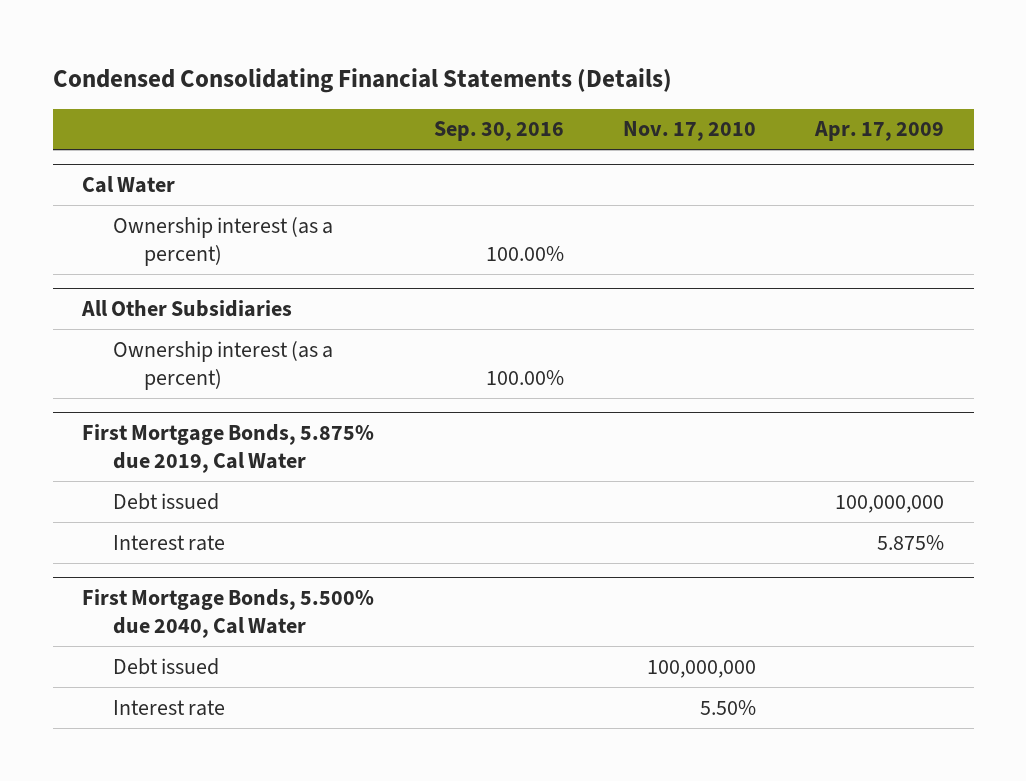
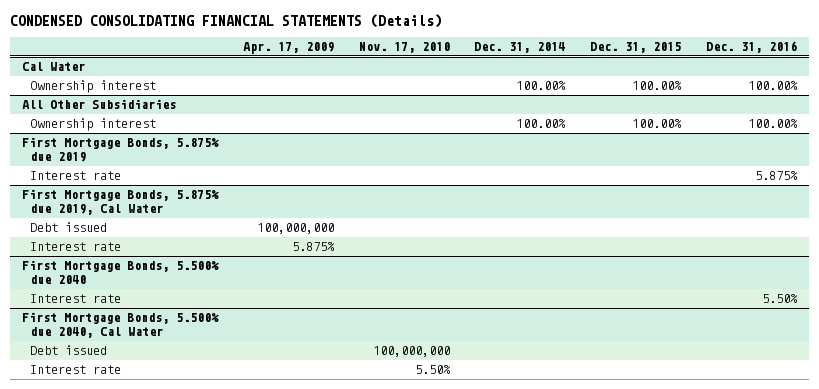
- Condensed Consolidating Financial Statements (Details)
+ CONDENSED CONSOLIDATING FINANCIAL STATEMENTS (Details)
- | Sep. 30, 2016 | Nov. 17, 2010 | Apr. 17, 2009
+ | Apr. 17, 2009 | Nov. 17, 2010 | Dec. 31, 2014 | Dec. 31, 2015 | Dec. 31, 2016
@ Cal Water
- Ownership interest (as a percent) | 100.00% | |
+ Ownership interest | | | 100.00% | 100.00% | 100.00%
@ All Other Subsidiaries
- Ownership interest (as a percent) | 100.00% | |
+ Ownership interest | | | 100.00% | 100.00% | 100.00%
+ First Mortgage Bonds, 5.875% due 2019
+ Interest rate | | | | | 5.875%
+ First Mortgage Bonds, 5.500% due 2040
+ Interest rate | | | | | 5.50%

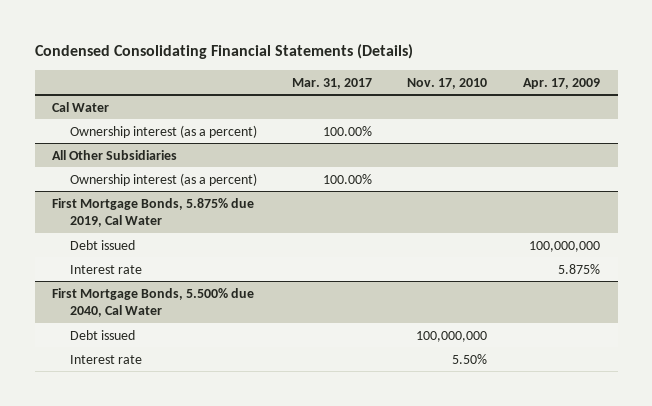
- CONDENSED CONSOLIDATING FINANCIAL STATEMENTS (Details)
+ Condensed Consolidating Financial Statements (Details)
- | Apr. 17, 2009 | Nov. 17, 2010 | Dec. 31, 2014 | Dec. 31, 2015 | Dec. 31, 2016
+ | Mar. 31, 2017 | Nov. 17, 2010 | Apr. 17, 2009
@ Cal Water
- Ownership interest | | | 100.00% | 100.00% | 100.00%
+ Ownership interest (as a percent) | 100.00% | |
@ All Other Subsidiaries
- Ownership interest | | | 100.00% | 100.00% | 100.00%
- First Mortgage Bonds, 5.875% due 2019
- Interest rate | | | | | 5.875%
@ All Other Subsidiaries
+ Ownership interest (as a percent) | 100.00% | |
- First Mortgage Bonds, 5.500% due 2040
- Interest rate | | | | | 5.50%

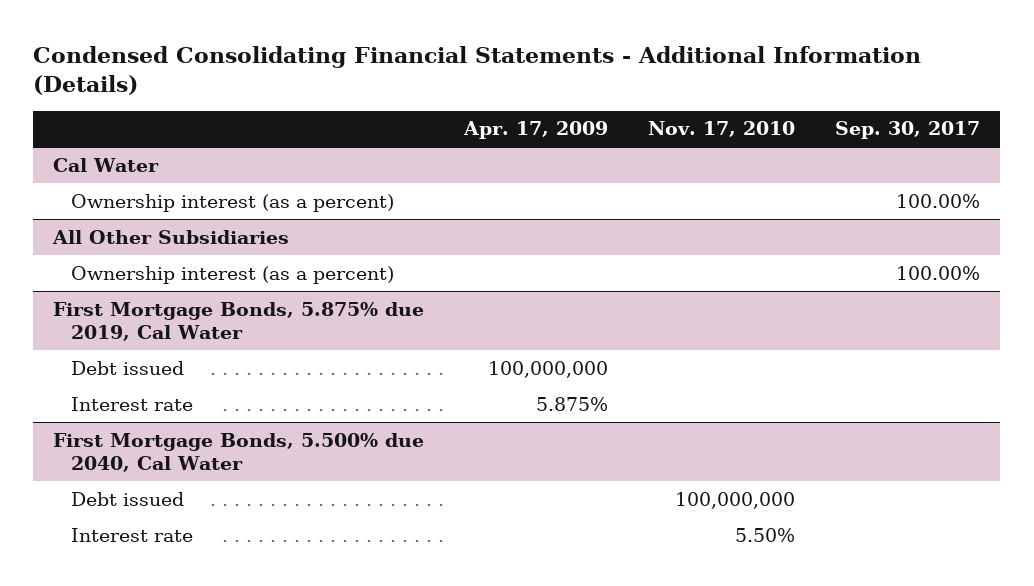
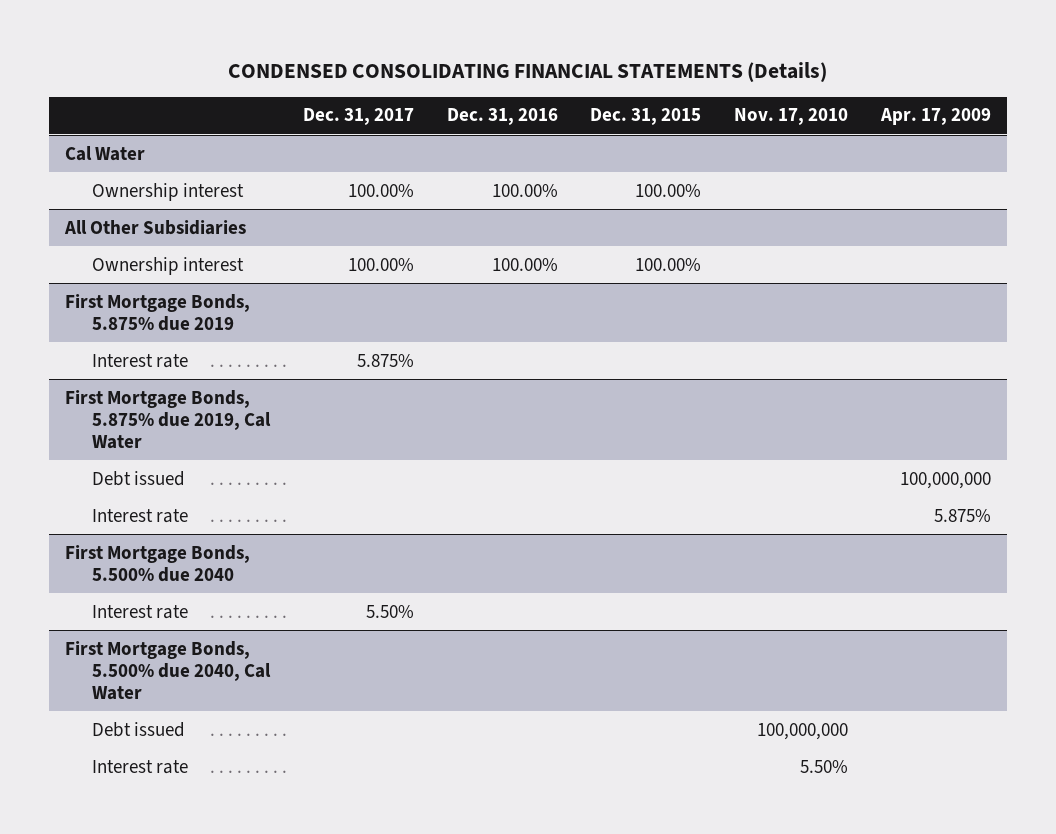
- Condensed Consolidating Financial Statements - Additional Information (Details)
+ CONDENSED CONSOLIDATING FINANCIAL STATEMENTS (Details)
- | Apr. 17, 2009 | Nov. 17, 2010 | Sep. 30, 2017
+ | Dec. 31, 2017 | Dec. 31, 2016 | Dec. 31, 2015 | Nov. 17, 2010 | Apr. 17, 2009
@ Cal Water
- Ownership interest (as a percent) | | | 100.00%
+ Ownership interest | 100.00% | 100.00% | 100.00% | |
@ All Other Subsidiaries
- Ownership interest (as a percent) | | | 100.00%
+ Ownership interest | 100.00% | 100.00% | 100.00% | |
+ First Mortgage Bonds, 5.875% due 2019
+ Interest rate | 5.875% | | | |
+ First Mortgage Bonds, 5.500% due 2040
+ Interest rate | 5.50% | | | |

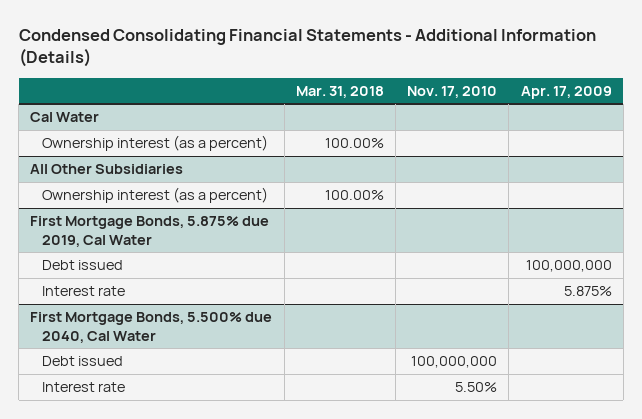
- CONDENSED CONSOLIDATING FINANCIAL STATEMENTS (Details)
+ Condensed Consolidating Financial Statements - Additional Information (Details)
- | Dec. 31, 2017 | Dec. 31, 2016 | Dec. 31, 2015 | Nov. 17, 2010 | Apr. 17, 2009
+ | Mar. 31, 2018 | Nov. 17, 2010 | Apr. 17, 2009
@ Cal Water
- Ownership interest | 100.00% | 100.00% | 100.00% | |
+ Ownership interest (as a percent) | 100.00% | |
@ All Other Subsidiaries
- Ownership interest | 100.00% | 100.00% | 100.00% | |
- First Mortgage Bonds, 5.875% due 2019
- Interest rate | 5.875% | | | |
@ All Other Subsidiaries
+ Ownership interest (as a percent) | 100.00% | |
- First Mortgage Bonds, 5.500% due 2040
- Interest rate | 5.50% | | | |

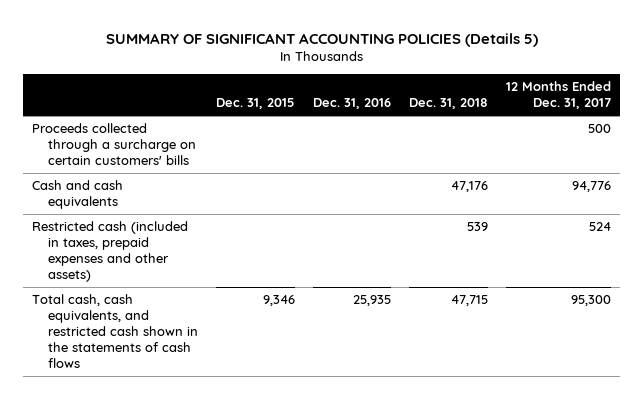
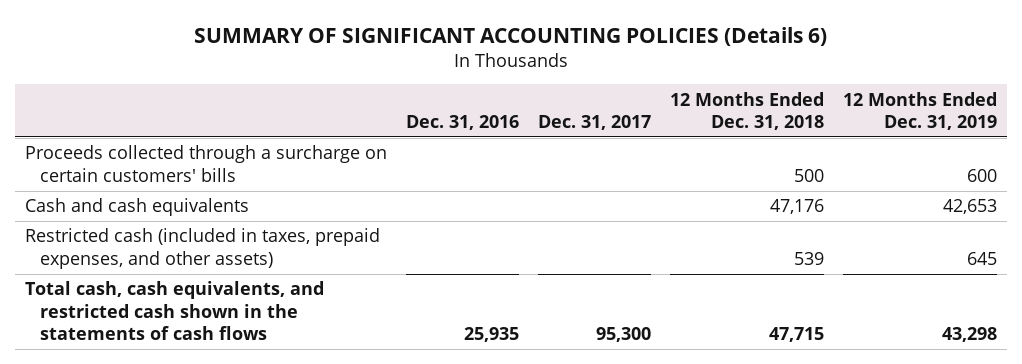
- SUMMARY OF SIGNIFICANT ACCOUNTING POLICIES (Details 5)
+ SUMMARY OF SIGNIFICANT ACCOUNTING POLICIES (Details 6)
- | Dec. 31, 2015 | Dec. 31, 2016 | Dec. 31, 2018 | 12 Months Ended Dec. 31, 2017
+ | Dec. 31, 2016 | Dec. 31, 2017 | 12 Months Ended Dec. 31, 2018 | 12 Months Ended Dec. 31, 2019
- Restricted cash (included in taxes, prepaid expenses and other assets) | | | 539 | 524
+ Restricted cash (included in taxes, prepaid expenses, and other assets) | | | 539 | 645

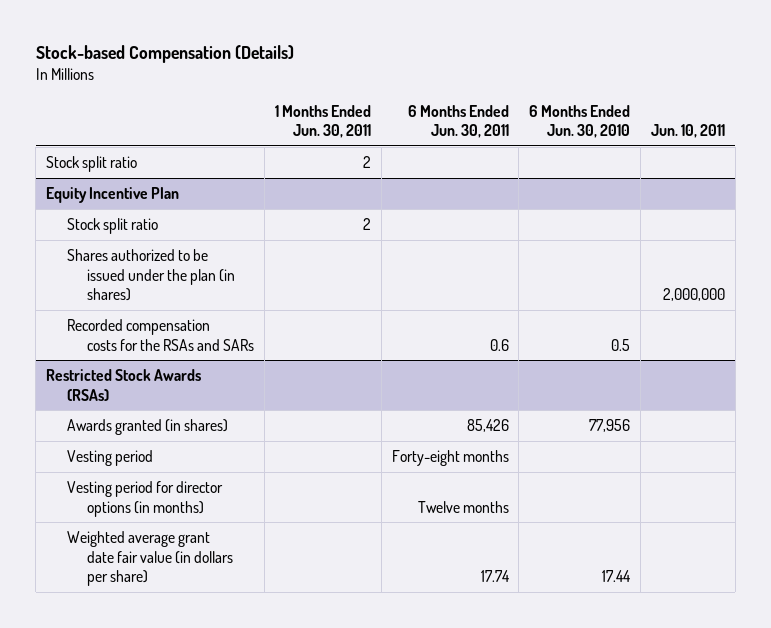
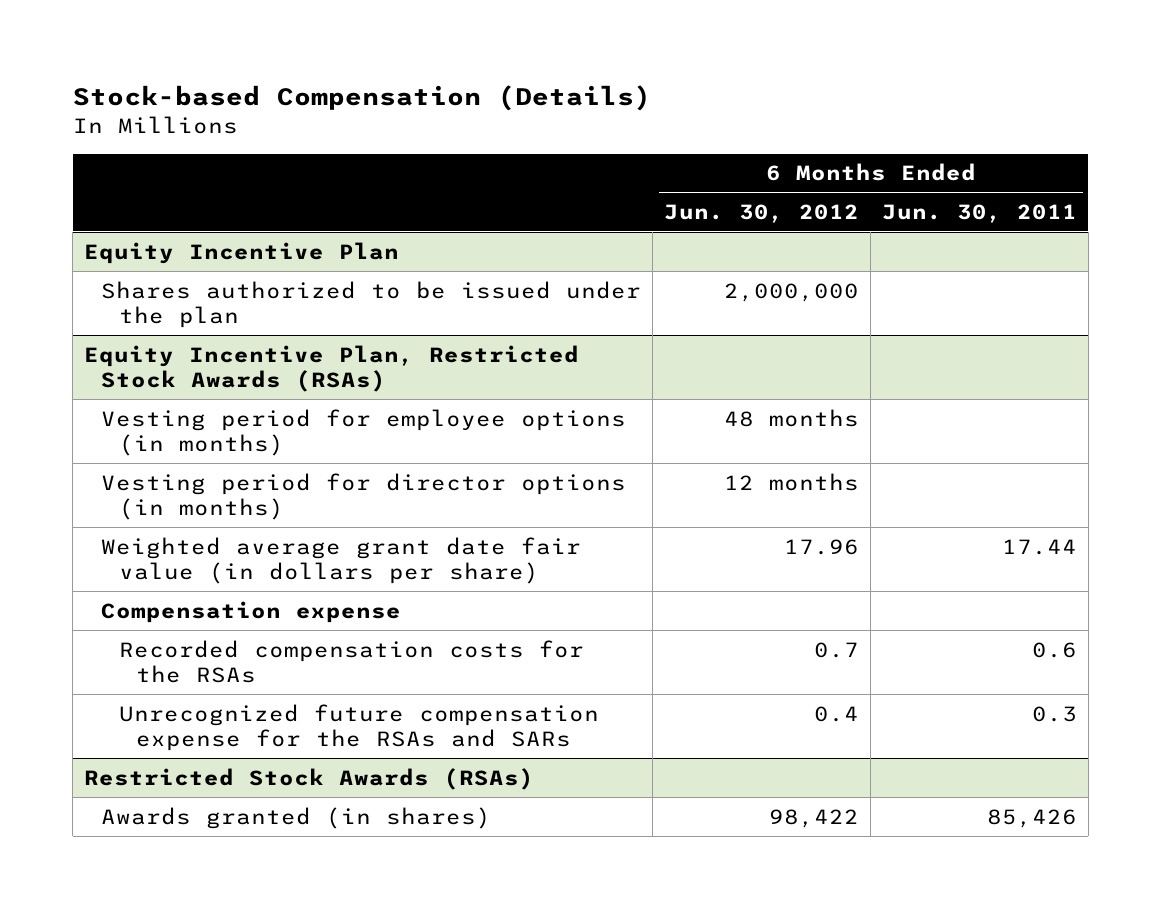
- | 1 Months Ended Jun. 30, 2011 | 6 Months Ended Jun. 30, 2011 | 6 Months Ended Jun. 30, 2010 | Jun. 10, 2011
+ | 6 Months Ended Jun. 30, 2012 | 6 Months Ended Jun. 30, 2011
- Stock split ratio | 2 | | |
@ Equity Incentive Plan
- Stock split ratio | 2 | | |
- Shares authorized to be issued under the plan (in shares) | | | | 2,000,000
- Recorded compensation costs for the RSAs and SARs | | 0.6 | 0.5 |
+ Shares authorized to be issued under the plan | 2,000,000 |
+ Equity Incentive Plan, Restricted Stock Awards (RSAs)
+ Vesting period for employee options (in months) | 48 months |
+ Vesting period for director options (in months) | 12 months |
+ Weighted average grant date fair value (in dollars per share) | 17.96 | 17.44
+ Compensation expense
+ Recorded compensation costs for the RSAs | 0.7 | 0.6
+ Unrecognized future compensation expense for the RSAs and SARs | 0.4 | 0.3
@ Restricted Stock Awards (RSAs)
- Vesting period | | Forty-eight months | |
- Vesting period for director options (in months) | | Twelve months | |
- Weighted average grant date fair value (in dollars per share) | | 17.74 | 17.44 |

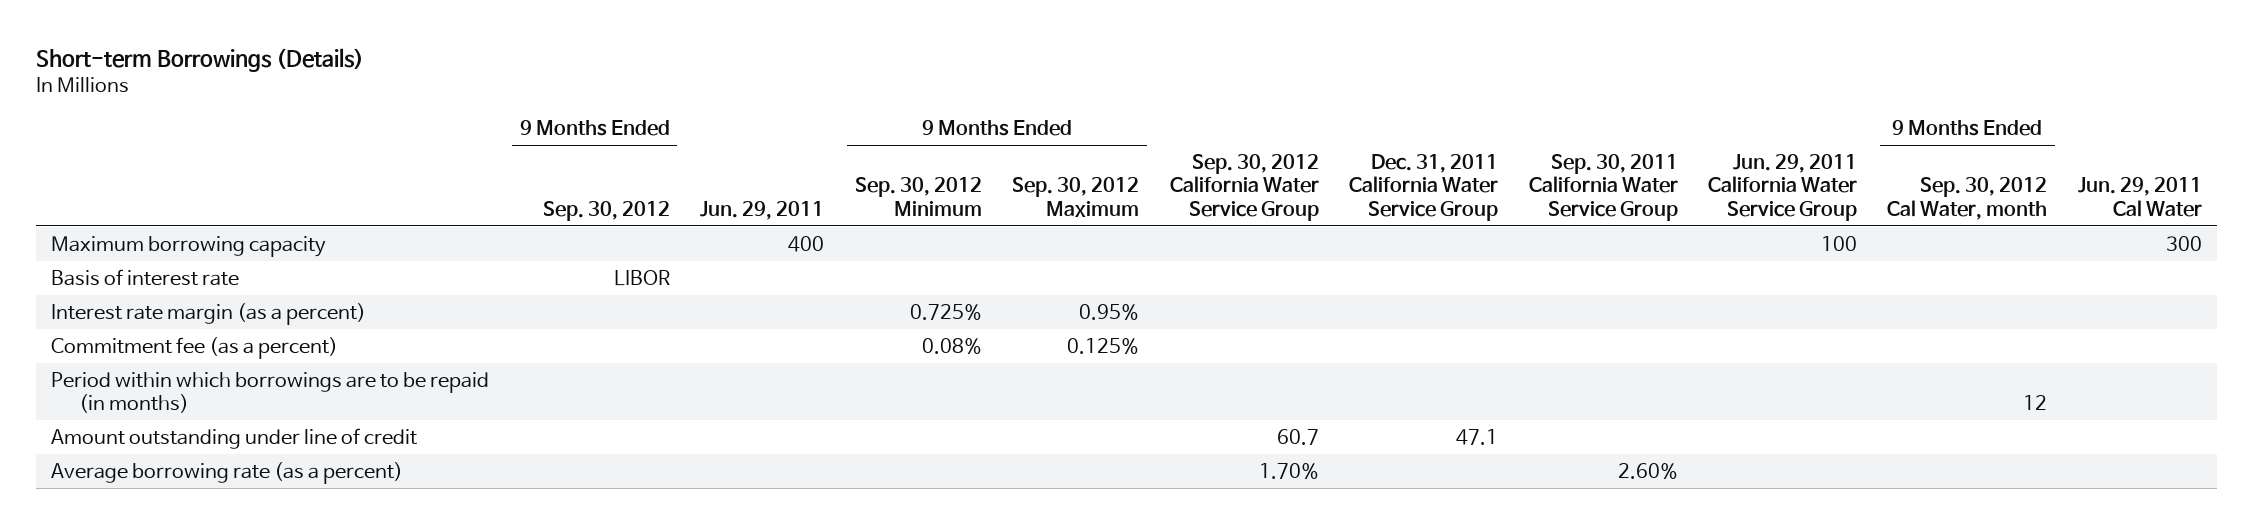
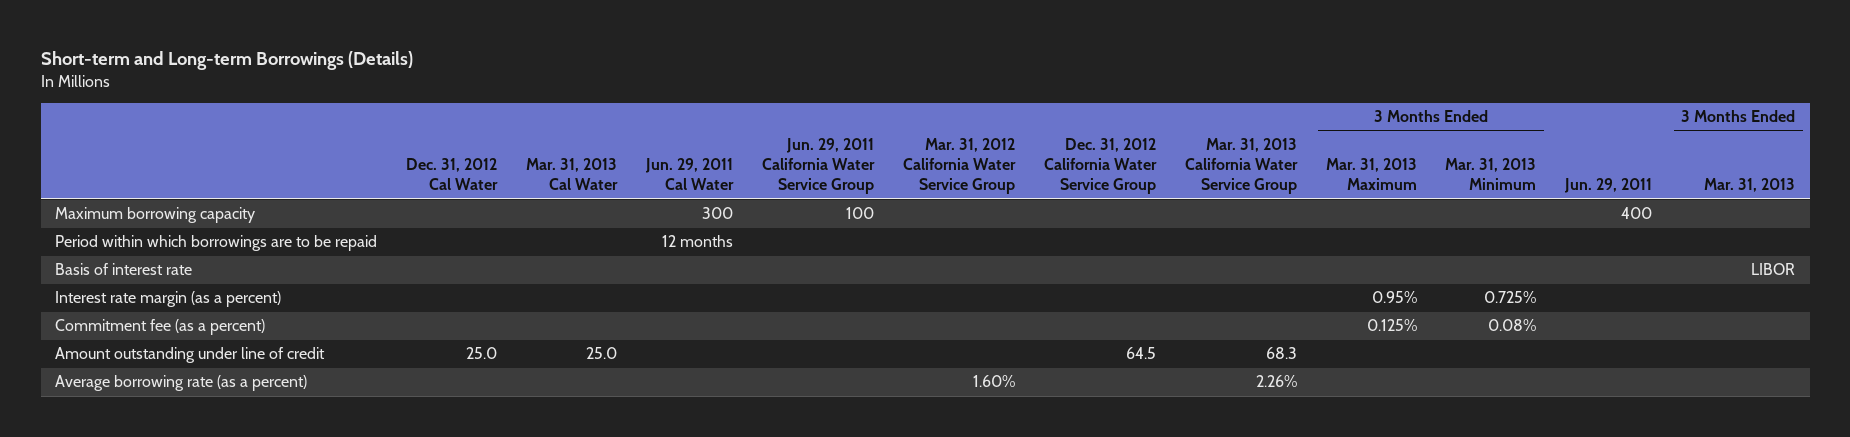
- Short-term Borrowings (Details)
+ Short-term and Long-term Borrowings (Details)
- | 9 Months Ended Sep. 30, 2012 | Jun. 29, 2011 | 9 Months Ended Sep. 30, 2012 Minimum | 9 Months Ended Sep. 30, 2012 Maximum | Sep. 30, 2012 California Water Service Group | Dec. 31, 2011 California Water Service Group | Sep. 30, 2011 California Water Service Group | Jun. 29, 2011 California Water Service Group | 9 Months Ended Sep. 30, 2012 Cal Water, month | Jun. 29, 2011 Cal Water
+ | Dec. 31, 2012 Cal Water | Mar. 31, 2013 Cal Water | Jun. 29, 2011 Cal Water | Jun. 29, 2011 California Water Service Group | Mar. 31, 2012 California Water Service Group | Dec. 31, 2012 California Water Service Group | Mar. 31, 2013 California Water Service Group | 3 Months Ended Mar. 31, 2013 Maximum | 3 Months Ended Mar. 31, 2013 Minimum | Jun. 29, 2011 | 3 Months Ended Mar. 31, 2013
+ Period within which borrowings are to be repaid | | | 12 months | | | | | | | |
- Period within which borrowings are to be repaid (in months) | | | | | | | | | 12 |

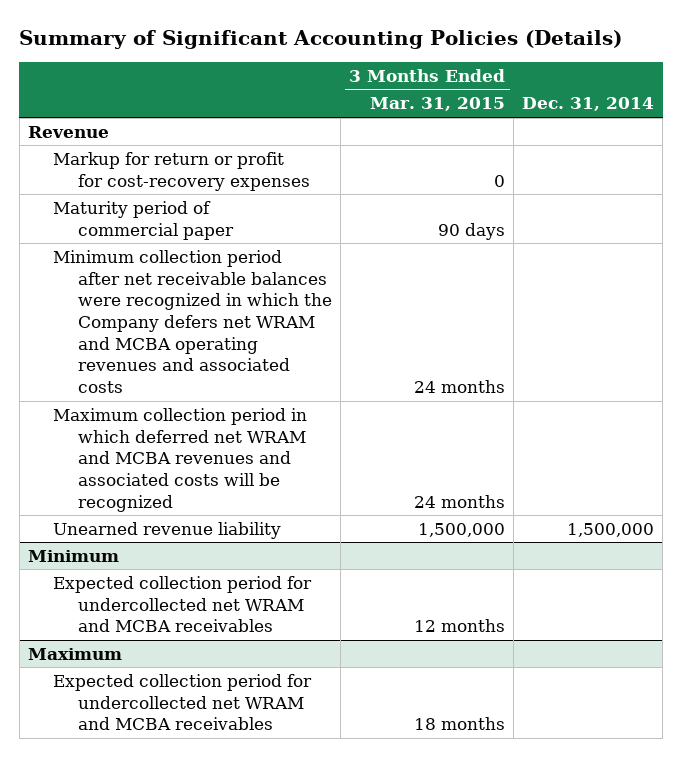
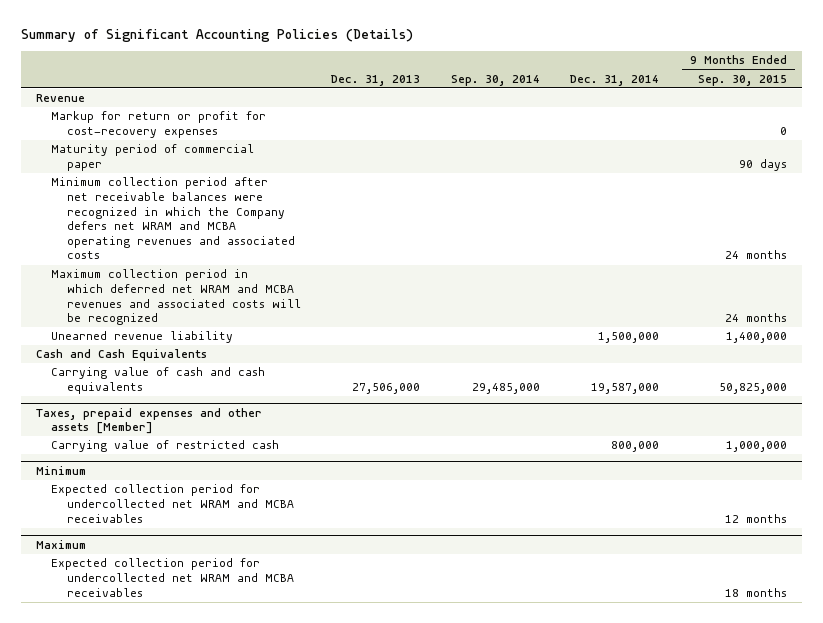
- | 3 Months Ended Mar. 31, 2015 | Dec. 31, 2014
+ | Dec. 31, 2013 | Sep. 30, 2014 | Dec. 31, 2014 | 9 Months Ended Sep. 30, 2015
+ Cash and Cash Equivalents
+ Carrying value of cash and cash equivalents | 27,506,000 | 29,485,000 | 19,587,000 | 50,825,000
+ Taxes, prepaid expenses and other assets [Member]
+ Carrying value of restricted cash | | | 800,000 | 1,000,000

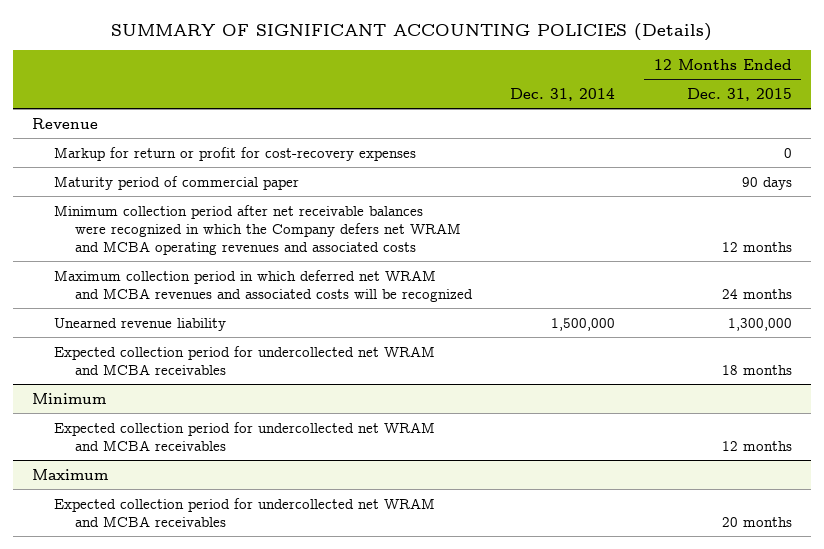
- Summary of Significant Accounting Policies (Details)
+ SUMMARY OF SIGNIFICANT ACCOUNTING POLICIES (Details)
- | Dec. 31, 2013 | Sep. 30, 2014 | Dec. 31, 2014 | 9 Months Ended Sep. 30, 2015
+ | Dec. 31, 2014 | 12 Months Ended Dec. 31, 2015
- Cash and Cash Equivalents
- Carrying value of cash and cash equivalents | 27,506,000 | 29,485,000 | 19,587,000 | 50,825,000
- Taxes, prepaid expenses and other assets [Member]
- Carrying value of restricted cash | | | 800,000 | 1,000,000
+ Expected collection period for undercollected net WRAM and MCBA receivables | | 18 months

